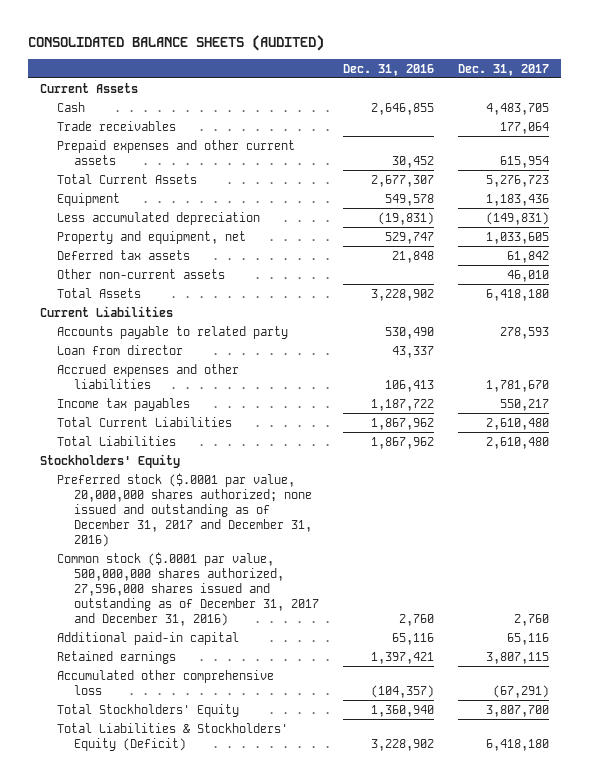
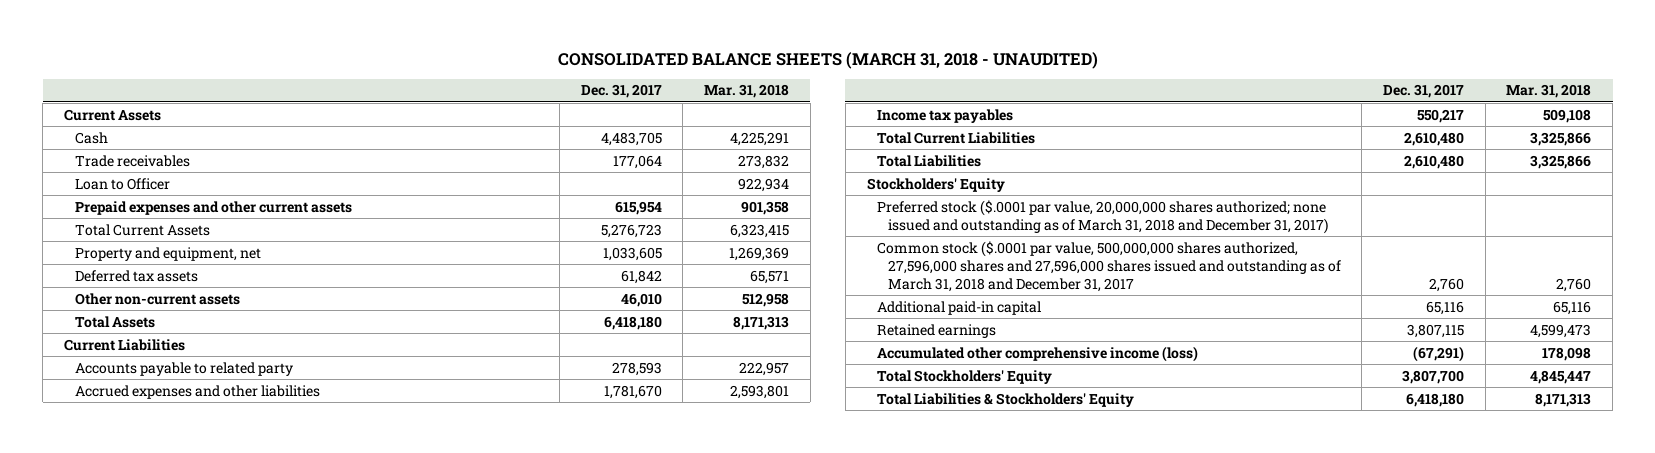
- CONSOLIDATED BALANCE SHEETS (AUDITED)
+ CONSOLIDATED BALANCE SHEETS (MARCH 31, 2018 - UNAUDITED)
- | Dec. 31, 2016 | Dec. 31, 2017
+ | Dec. 31, 2017 | Mar. 31, 2018
+ Loan to Officer | | 922,934
- Equipment | 549,578 | 1,183,436
- Less accumulated depreciation | (19,831) | (149,831)
- Loan from director | 43,337 |
- Preferred stock ($.0001 par value, 20,000,000 shares authorized; none issued and outstanding as of December 31, 2017 and December 31, 2016)
- Common stock ($.0001 par value, 500,000,000 shares authorized, 27,596,000 shares issued and outstanding as of December 31, 2017 and December 31, 2016) | 2,760 | 2,760
+ Preferred stock ($.0001 par value, 20,000,000 shares authorized; none issued and outstanding as of March 31, 2018 and December 31, 2017)
+ Common stock ($.0001 par value, 500,000,000 shares authorized, 27,596,000 shares and 27,596,000 shares issued and outstanding as of March 31, 2018 and December 31, 2017 | 2,760 | 2,760
- Accumulated other comprehensive loss | (104,357) | (67,291)
+ Accumulated other comprehensive income (loss) | (67,291) | 178,098
- Total Liabilities & Stockholders' Equity (Deficit) | 3,228,902 | 6,418,180
+ Total Liabilities & Stockholders' Equity | 6,418,180 | 8,171,313

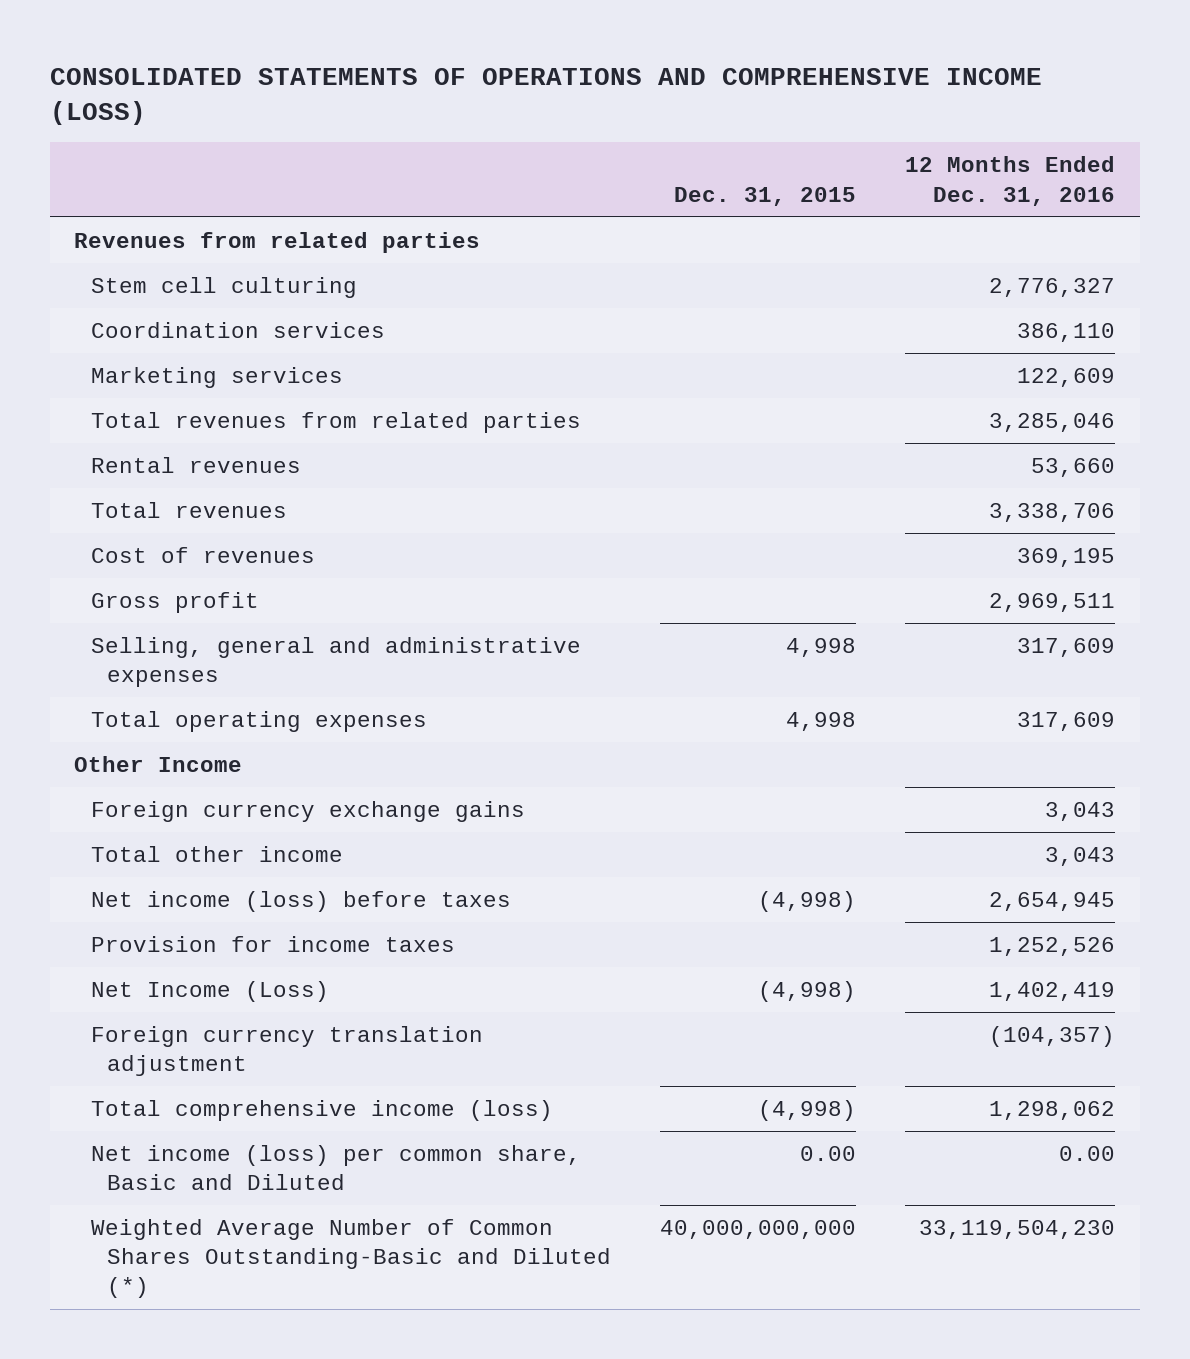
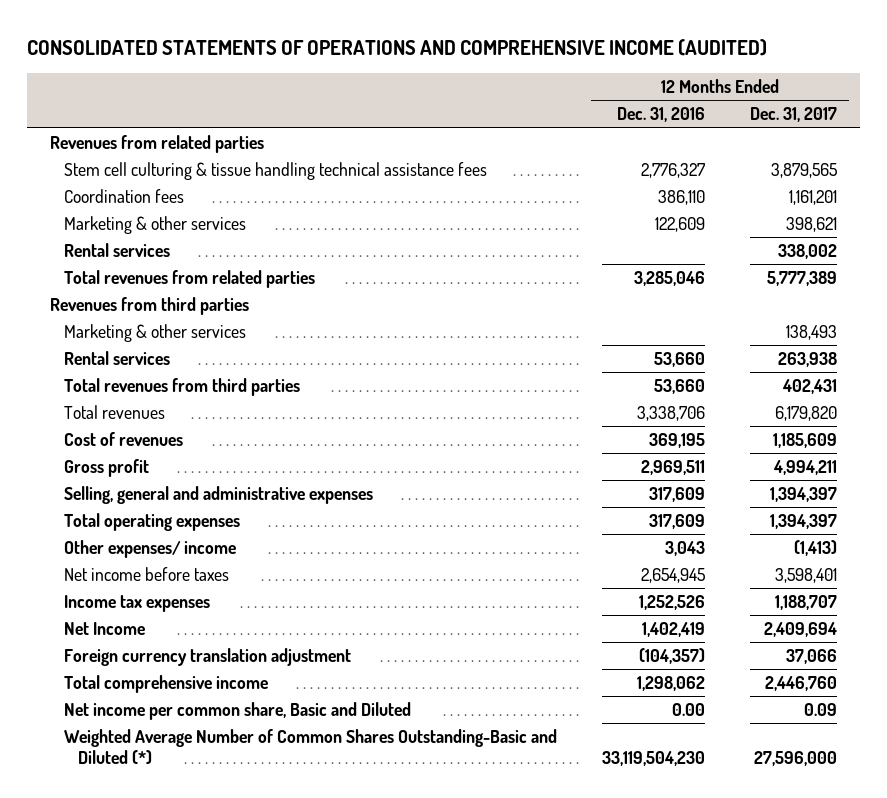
- CONSOLIDATED STATEMENTS OF OPERATIONS AND COMPREHENSIVE INCOME (LOSS)
+ CONSOLIDATED STATEMENTS OF OPERATIONS AND COMPREHENSIVE INCOME (AUDITED)
- | Dec. 31, 2015 | 12 Months Ended Dec. 31, 2016
+ | 12 Months Ended Dec. 31, 2016 | 12 Months Ended Dec. 31, 2017
- Stem cell culturing | | 2,776,327
- Coordination services | | 386,110
- Marketing services | | 122,609
+ Stem cell culturing & tissue handling technical assistance fees | 2,776,327 | 3,879,565
+ Coordination fees | 386,110 | 1,161,201
+ Marketing & other services | 122,609 | 398,621
+ Rental services | | 338,002
- Rental revenues | | 53,660
+ Revenues from third parties
+ Marketing & other services | | 138,493
+ Rental services | 53,660 | 263,938
+ Total revenues from third parties | 53,660 | 402,431
- Other Income
- Foreign currency exchange gains | | 3,043
- Total other income | | 3,043
- Net income (loss) before taxes | (4,998) | 2,654,945
- Provision for income taxes | | 1,252,526
- Net Income (Loss) | (4,998) | 1,402,419
+ Other expenses/ income | 3,043 | (1,413)
+ Net income before taxes | 2,654,945 | 3,598,401
+ Income tax expenses | 1,252,526 | 1,188,707
+ Net Income | 1,402,419 | 2,409,694
- Total comprehensive income (loss) | (4,998) | 1,298,062
- Net income (loss) per common share, Basic and Diluted | 0.00 | 0.00
+ Total comprehensive income | 1,298,062 | 2,446,760
+ Net income per common share, Basic and Diluted | 0.00 | 0.09

